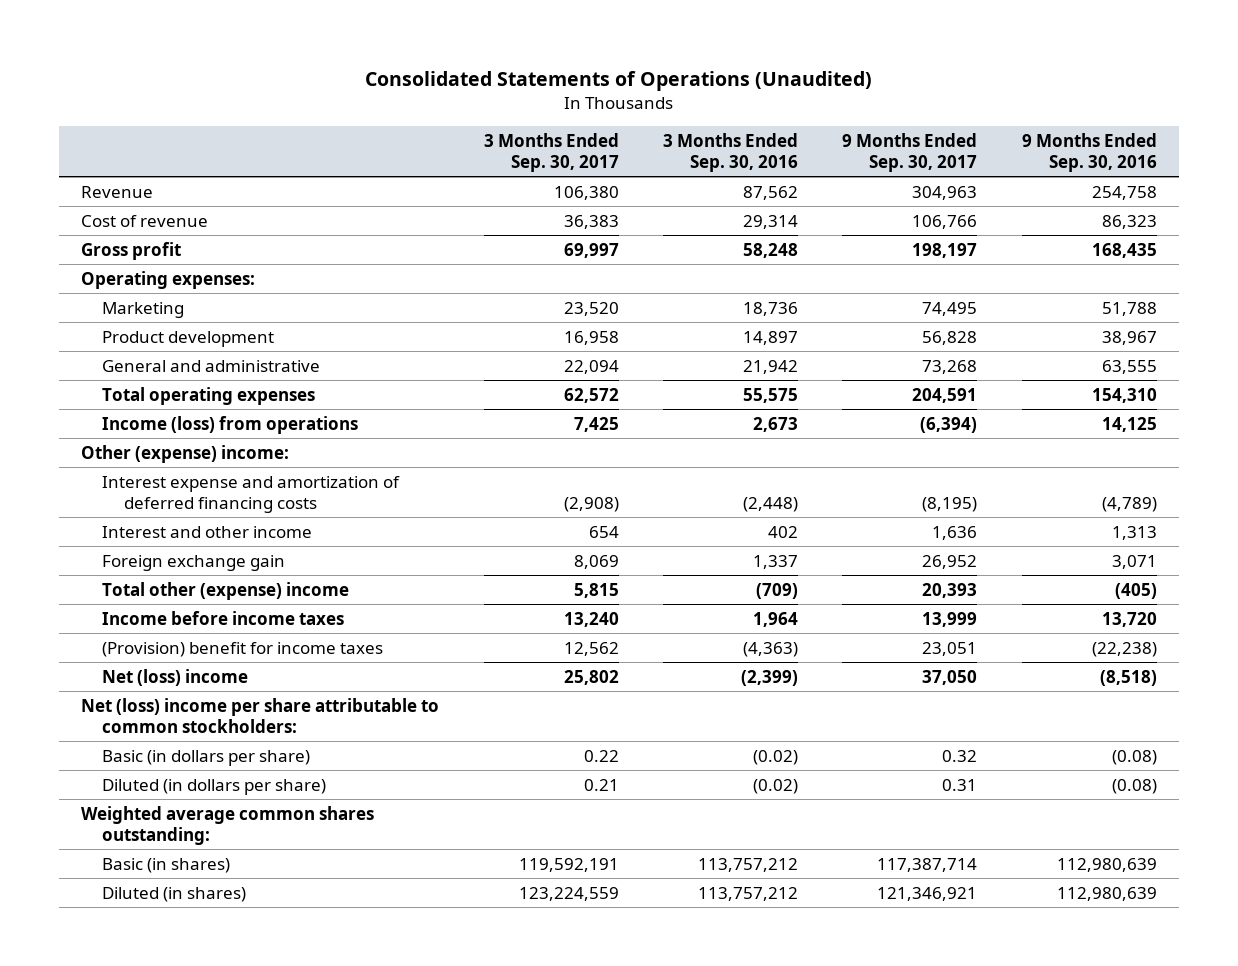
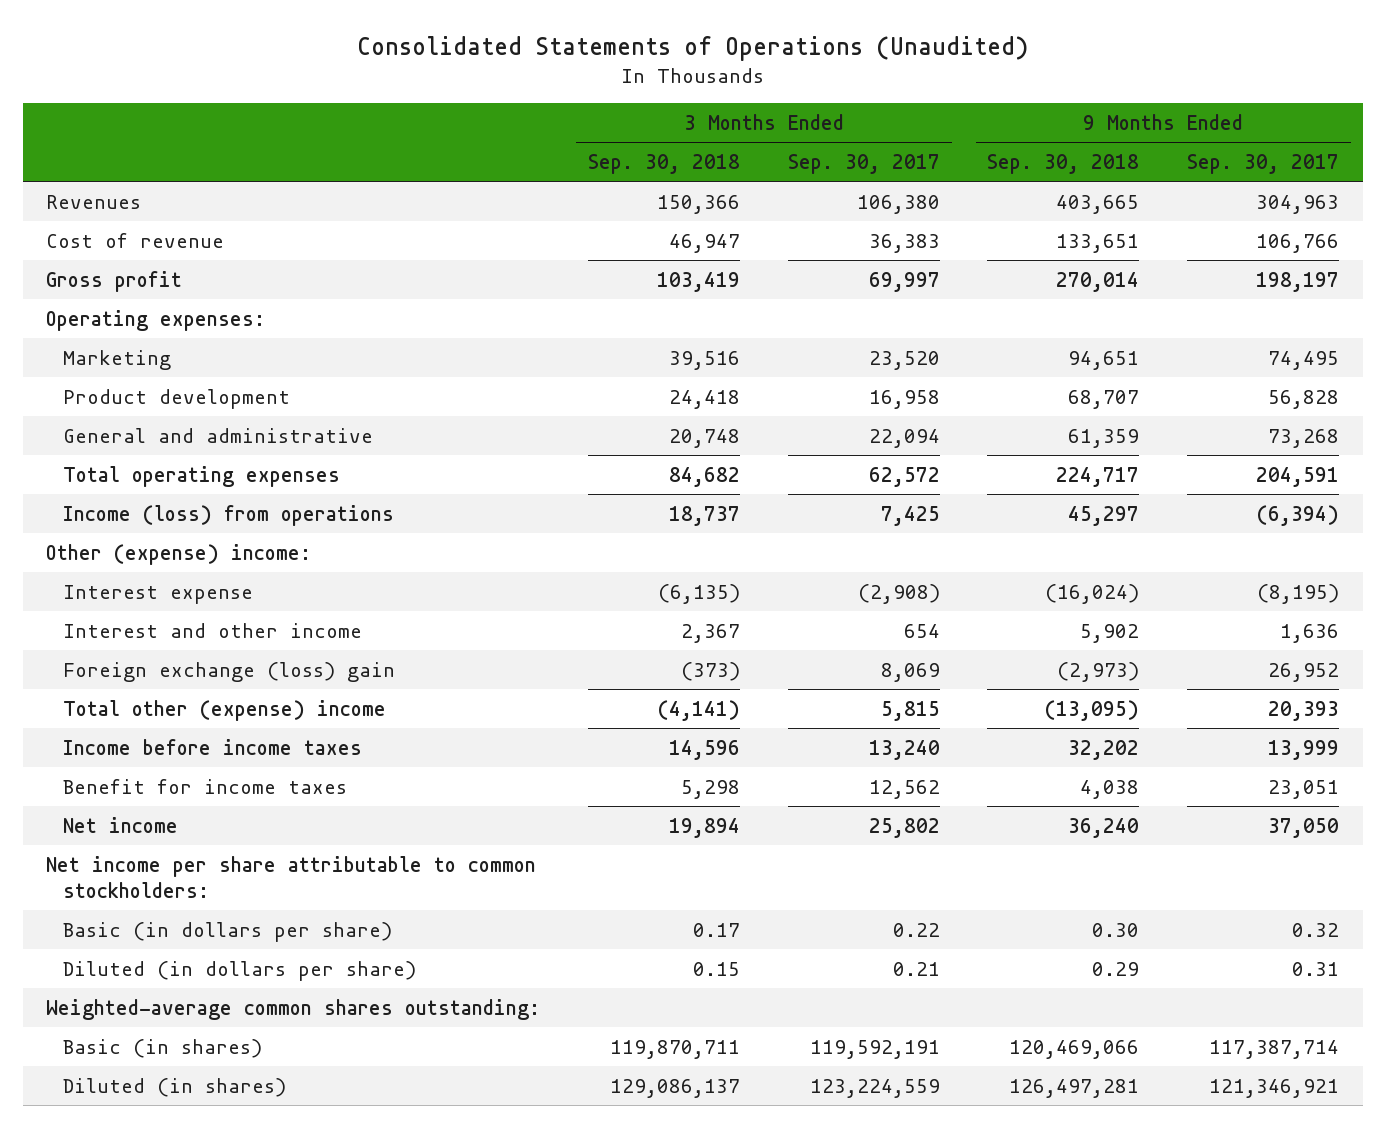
- | 3 Months Ended Sep. 30, 2017 | 3 Months Ended Sep. 30, 2016 | 9 Months Ended Sep. 30, 2017 | 9 Months Ended Sep. 30, 2016
+ | 3 Months Ended Sep. 30, 2018 | 3 Months Ended Sep. 30, 2017 | 9 Months Ended Sep. 30, 2018 | 9 Months Ended Sep. 30, 2017
- Revenue | 106,380 | 87,562 | 304,963 | 254,758
+ Revenues | 150,366 | 106,380 | 403,665 | 304,963
- Interest expense and amortization of deferred financing costs | (2,908) | (2,448) | (8,195) | (4,789)
+ Interest expense | (6,135) | (2,908) | (16,024) | (8,195)
- Foreign exchange gain | 8,069 | 1,337 | 26,952 | 3,071
+ Foreign exchange (loss) gain | (373) | 8,069 | (2,973) | 26,952
- (Provision) benefit for income taxes | 12,562 | (4,363) | 23,051 | (22,238)
- Net (loss) income | 25,802 | (2,399) | 37,050 | (8,518)
- Net (loss) income per share attributable to common stockholders:
+ Benefit for income taxes | 5,298 | 12,562 | 4,038 | 23,051
+ Net income | 19,894 | 25,802 | 36,240 | 37,050
+ Net income per share attributable to common stockholders:
- Weighted average common shares outstanding:
+ Weighted-average common shares outstanding:

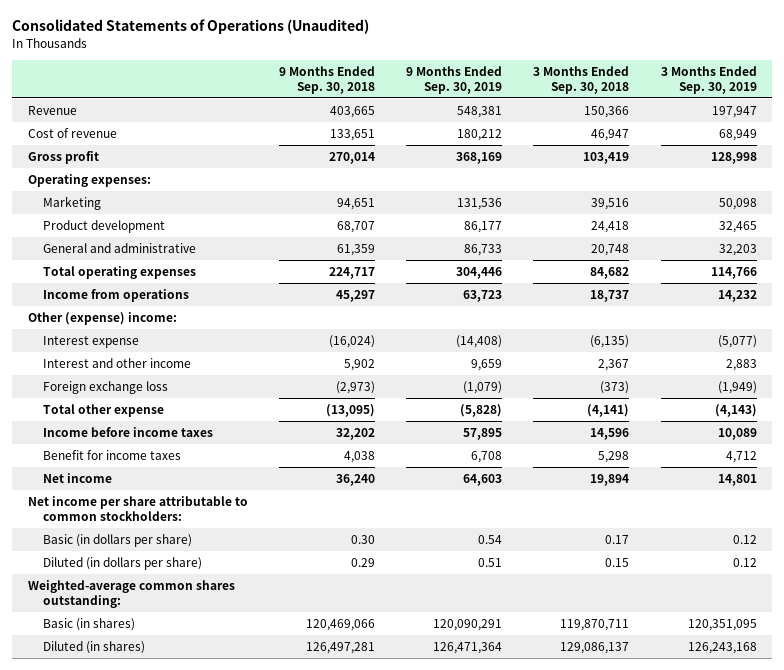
- | 3 Months Ended Sep. 30, 2018 | 3 Months Ended Sep. 30, 2017 | 9 Months Ended Sep. 30, 2018 | 9 Months Ended Sep. 30, 2017
+ | 9 Months Ended Sep. 30, 2018 | 9 Months Ended Sep. 30, 2019 | 3 Months Ended Sep. 30, 2018 | 3 Months Ended Sep. 30, 2019
- Revenues | 150,366 | 106,380 | 403,665 | 304,963
+ Revenue | 403,665 | 548,381 | 150,366 | 197,947
- Income (loss) from operations | 18,737 | 7,425 | 45,297 | (6,394)
+ Income from operations | 45,297 | 63,723 | 18,737 | 14,232
- Foreign exchange (loss) gain | (373) | 8,069 | (2,973) | 26,952
- Total other (expense) income | (4,141) | 5,815 | (13,095) | 20,393
+ Foreign exchange loss | (2,973) | (1,079) | (373) | (1,949)
+ Total other expense | (13,095) | (5,828) | (4,141) | (4,143)

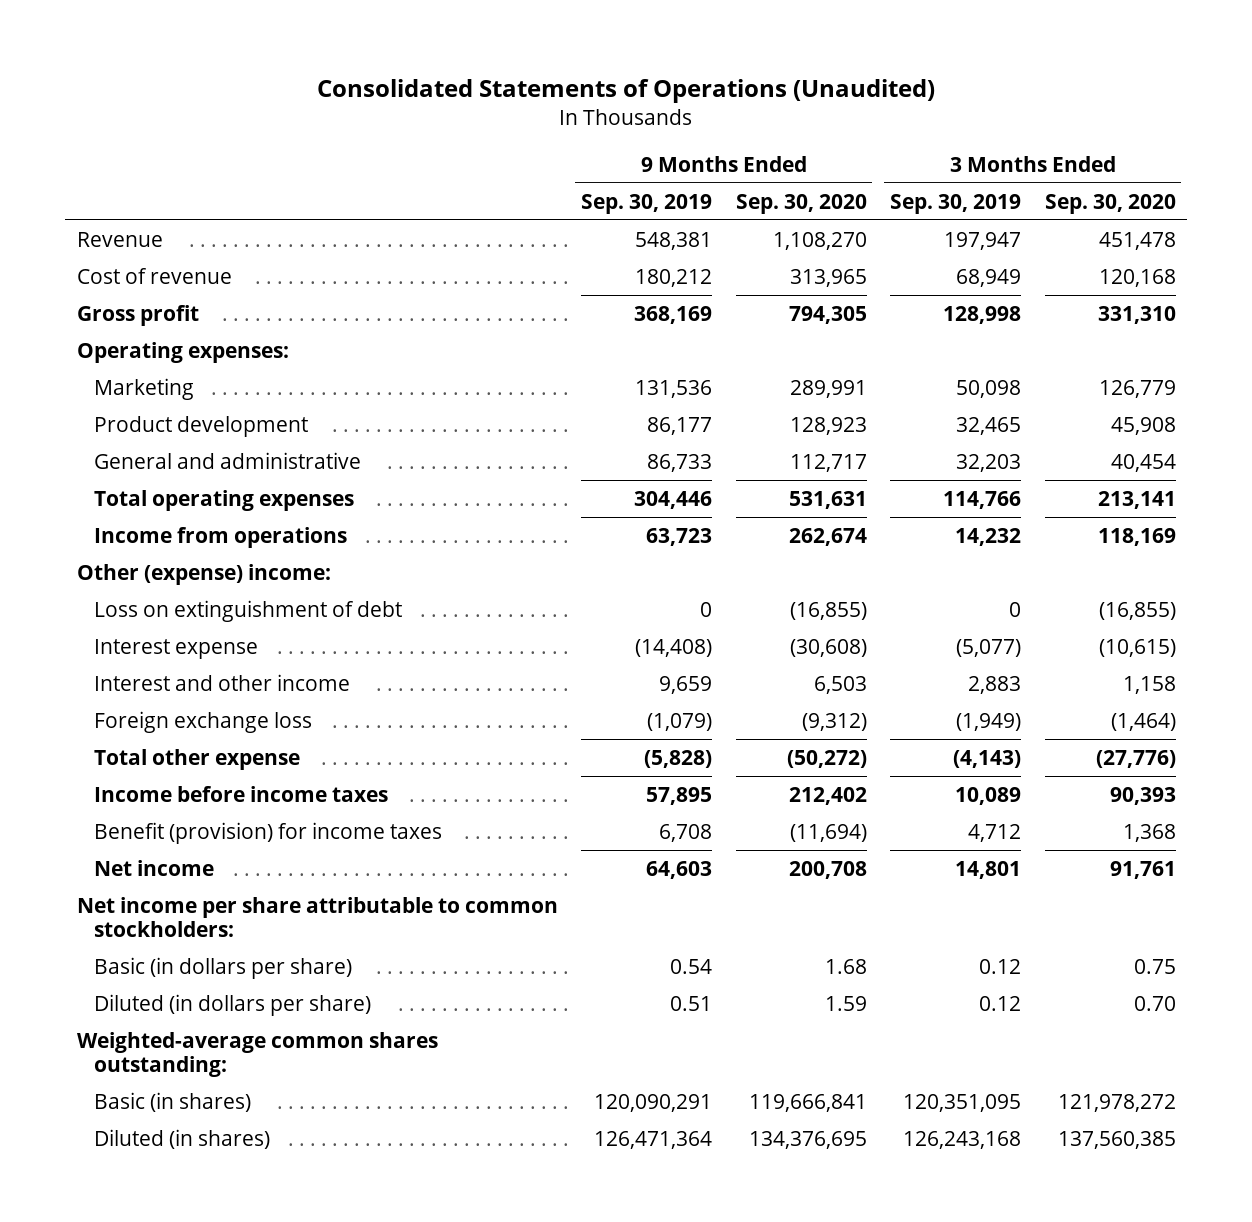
- | 9 Months Ended Sep. 30, 2018 | 9 Months Ended Sep. 30, 2019 | 3 Months Ended Sep. 30, 2018 | 3 Months Ended Sep. 30, 2019
+ | 9 Months Ended Sep. 30, 2019 | 9 Months Ended Sep. 30, 2020 | 3 Months Ended Sep. 30, 2019 | 3 Months Ended Sep. 30, 2020
+ Loss on extinguishment of debt | 0 | (16,855) | 0 | (16,855)
- Benefit for income taxes | 4,038 | 6,708 | 5,298 | 4,712
+ Benefit (provision) for income taxes | 6,708 | (11,694) | 4,712 | 1,368

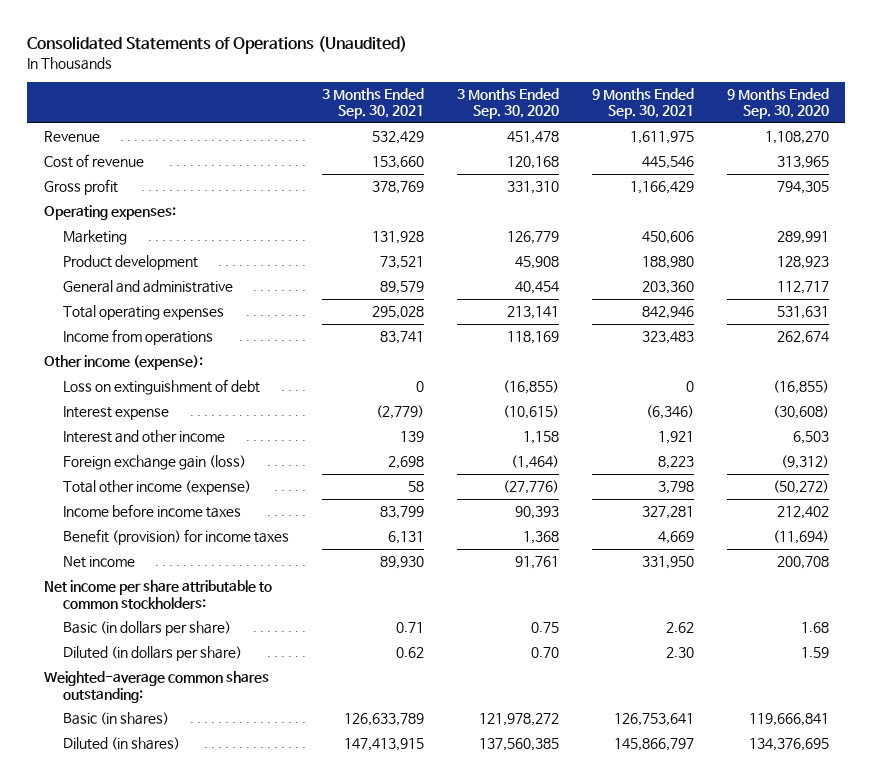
- | 9 Months Ended Sep. 30, 2019 | 9 Months Ended Sep. 30, 2020 | 3 Months Ended Sep. 30, 2019 | 3 Months Ended Sep. 30, 2020
+ | 3 Months Ended Sep. 30, 2021 | 3 Months Ended Sep. 30, 2020 | 9 Months Ended Sep. 30, 2021 | 9 Months Ended Sep. 30, 2020
- Other (expense) income:
+ Other income (expense):
- Foreign exchange loss | (1,079) | (9,312) | (1,949) | (1,464)
- Total other expense | (5,828) | (50,272) | (4,143) | (27,776)
+ Foreign exchange gain (loss) | 2,698 | (1,464) | 8,223 | (9,312)
+ Total other income (expense) | 58 | (27,776) | 3,798 | (50,272)

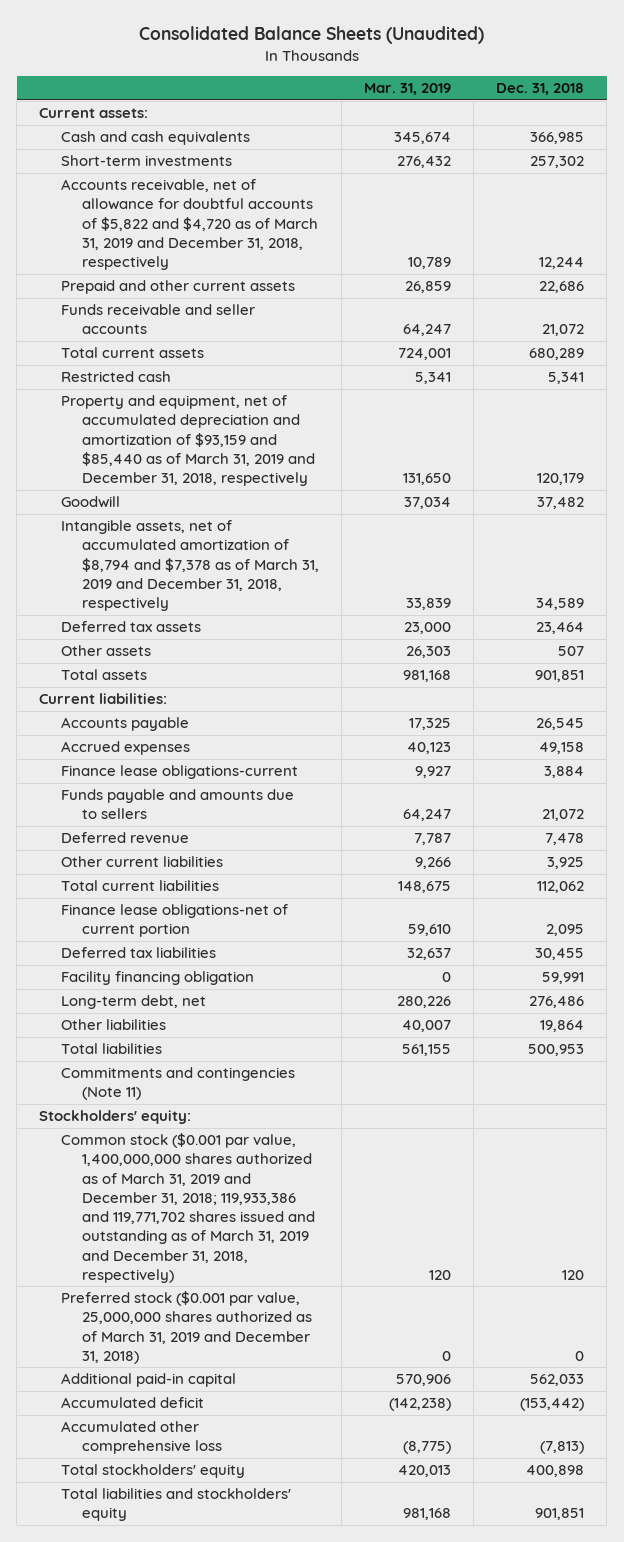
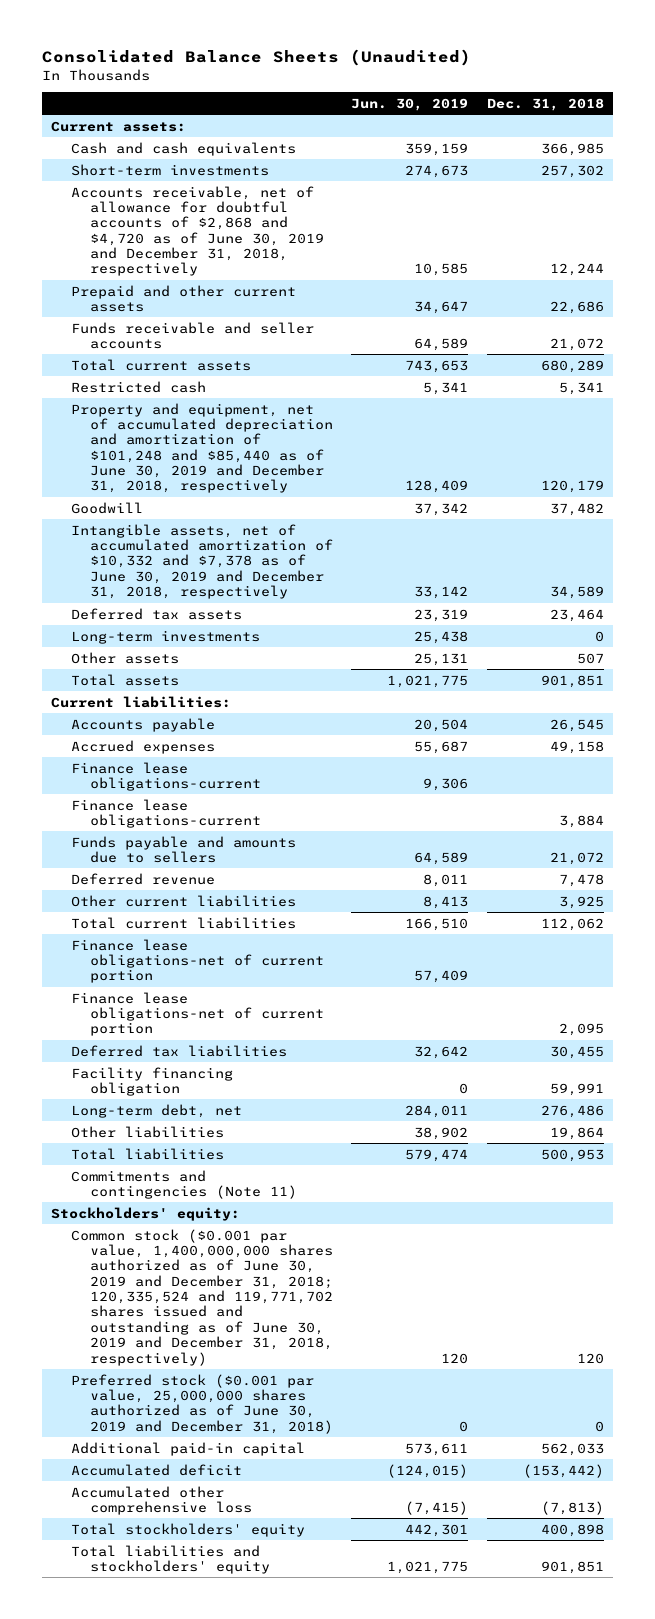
- | Mar. 31, 2019 | Dec. 31, 2018
+ | Jun. 30, 2019 | Dec. 31, 2018
- Accounts receivable, net of allowance for doubtful accounts of $5,822 and $4,720 as of March 31, 2019 and December 31, 2018, respectively | 10,789 | 12,244
+ Accounts receivable, net of allowance for doubtful accounts of $2,868 and $4,720 as of June 30, 2019 and December 31, 2018, respectively | 10,585 | 12,244
- Property and equipment, net of accumulated depreciation and amortization of $93,159 and $85,440 as of March 31, 2019 and December 31, 2018, respectively | 131,650 | 120,179
+ Property and equipment, net of accumulated depreciation and amortization of $101,248 and $85,440 as of June 30, 2019 and December 31, 2018, respectively | 128,409 | 120,179
- Intangible assets, net of accumulated amortization of $8,794 and $7,378 as of March 31, 2019 and December 31, 2018, respectively | 33,839 | 34,589
+ Intangible assets, net of accumulated amortization of $10,332 and $7,378 as of June 30, 2019 and December 31, 2018, respectively | 33,142 | 34,589
+ Long-term investments | 25,438 | 0
+ Finance lease obligations-current | 9,306 |
+ Finance lease obligations-net of current portion | 57,409 |
- Common stock ($0.001 par value, 1,400,000,000 shares authorized as of March 31, 2019 and December 31, 2018; 119,933,386 and 119,771,702 shares issued and outstanding as of March 31, 2019 and December 31, 2018, respectively) | 120 | 120
- Preferred stock ($0.001 par value, 25,000,000 shares authorized as of March 31, 2019 and December 31, 2018) | 0 | 0
+ Common stock ($0.001 par value, 1,400,000,000 shares authorized as of June 30, 2019 and December 31, 2018; 120,335,524 and 119,771,702 shares issued and outstanding as of June 30, 2019 and December 31, 2018, respectively) | 120 | 120
+ Preferred stock ($0.001 par value, 25,000,000 shares authorized as of June 30, 2019 and December 31, 2018) | 0 | 0

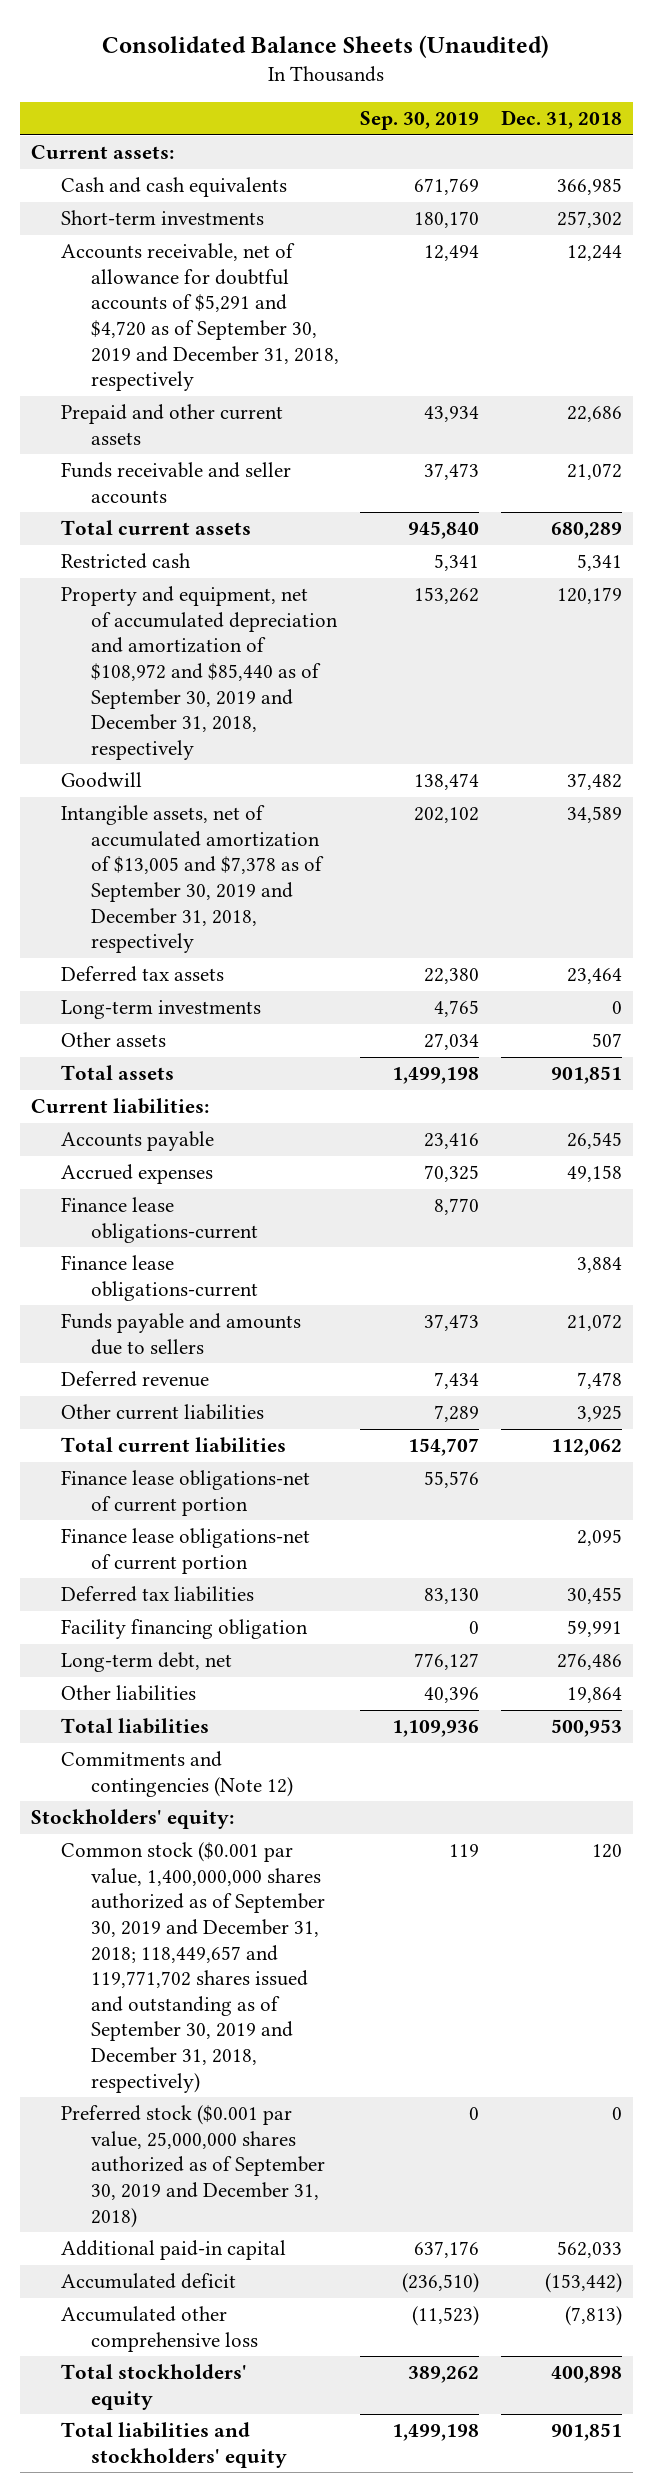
- | Jun. 30, 2019 | Dec. 31, 2018
+ | Sep. 30, 2019 | Dec. 31, 2018
- Accounts receivable, net of allowance for doubtful accounts of $2,868 and $4,720 as of June 30, 2019 and December 31, 2018, respectively | 10,585 | 12,244
+ Accounts receivable, net of allowance for doubtful accounts of $5,291 and $4,720 as of September 30, 2019 and December 31, 2018, respectively | 12,494 | 12,244
- Property and equipment, net of accumulated depreciation and amortization of $101,248 and $85,440 as of June 30, 2019 and December 31, 2018, respectively | 128,409 | 120,179
+ Property and equipment, net of accumulated depreciation and amortization of $108,972 and $85,440 as of September 30, 2019 and December 31, 2018, respectively | 153,262 | 120,179
- Intangible assets, net of accumulated amortization of $10,332 and $7,378 as of June 30, 2019 and December 31, 2018, respectively | 33,142 | 34,589
+ Intangible assets, net of accumulated amortization of $13,005 and $7,378 as of September 30, 2019 and December 31, 2018, respectively | 202,102 | 34,589
- Commitments and contingencies (Note 11)
+ Commitments and contingencies (Note 12)
- Common stock ($0.001 par value, 1,400,000,000 shares authorized as of June 30, 2019 and December 31, 2018; 120,335,524 and 119,771,702 shares issued and outstanding as of June 30, 2019 and December 31, 2018, respectively) | 120 | 120
- Preferred stock ($0.001 par value, 25,000,000 shares authorized as of June 30, 2019 and December 31, 2018) | 0 | 0
+ Common stock ($0.001 par value, 1,400,000,000 shares authorized as of September 30, 2019 and December 31, 2018; 118,449,657 and 119,771,702 shares issued and outstanding as of September 30, 2019 and December 31, 2018, respectively) | 119 | 120
+ Preferred stock ($0.001 par value, 25,000,000 shares authorized as of September 30, 2019 and December 31, 2018) | 0 | 0

